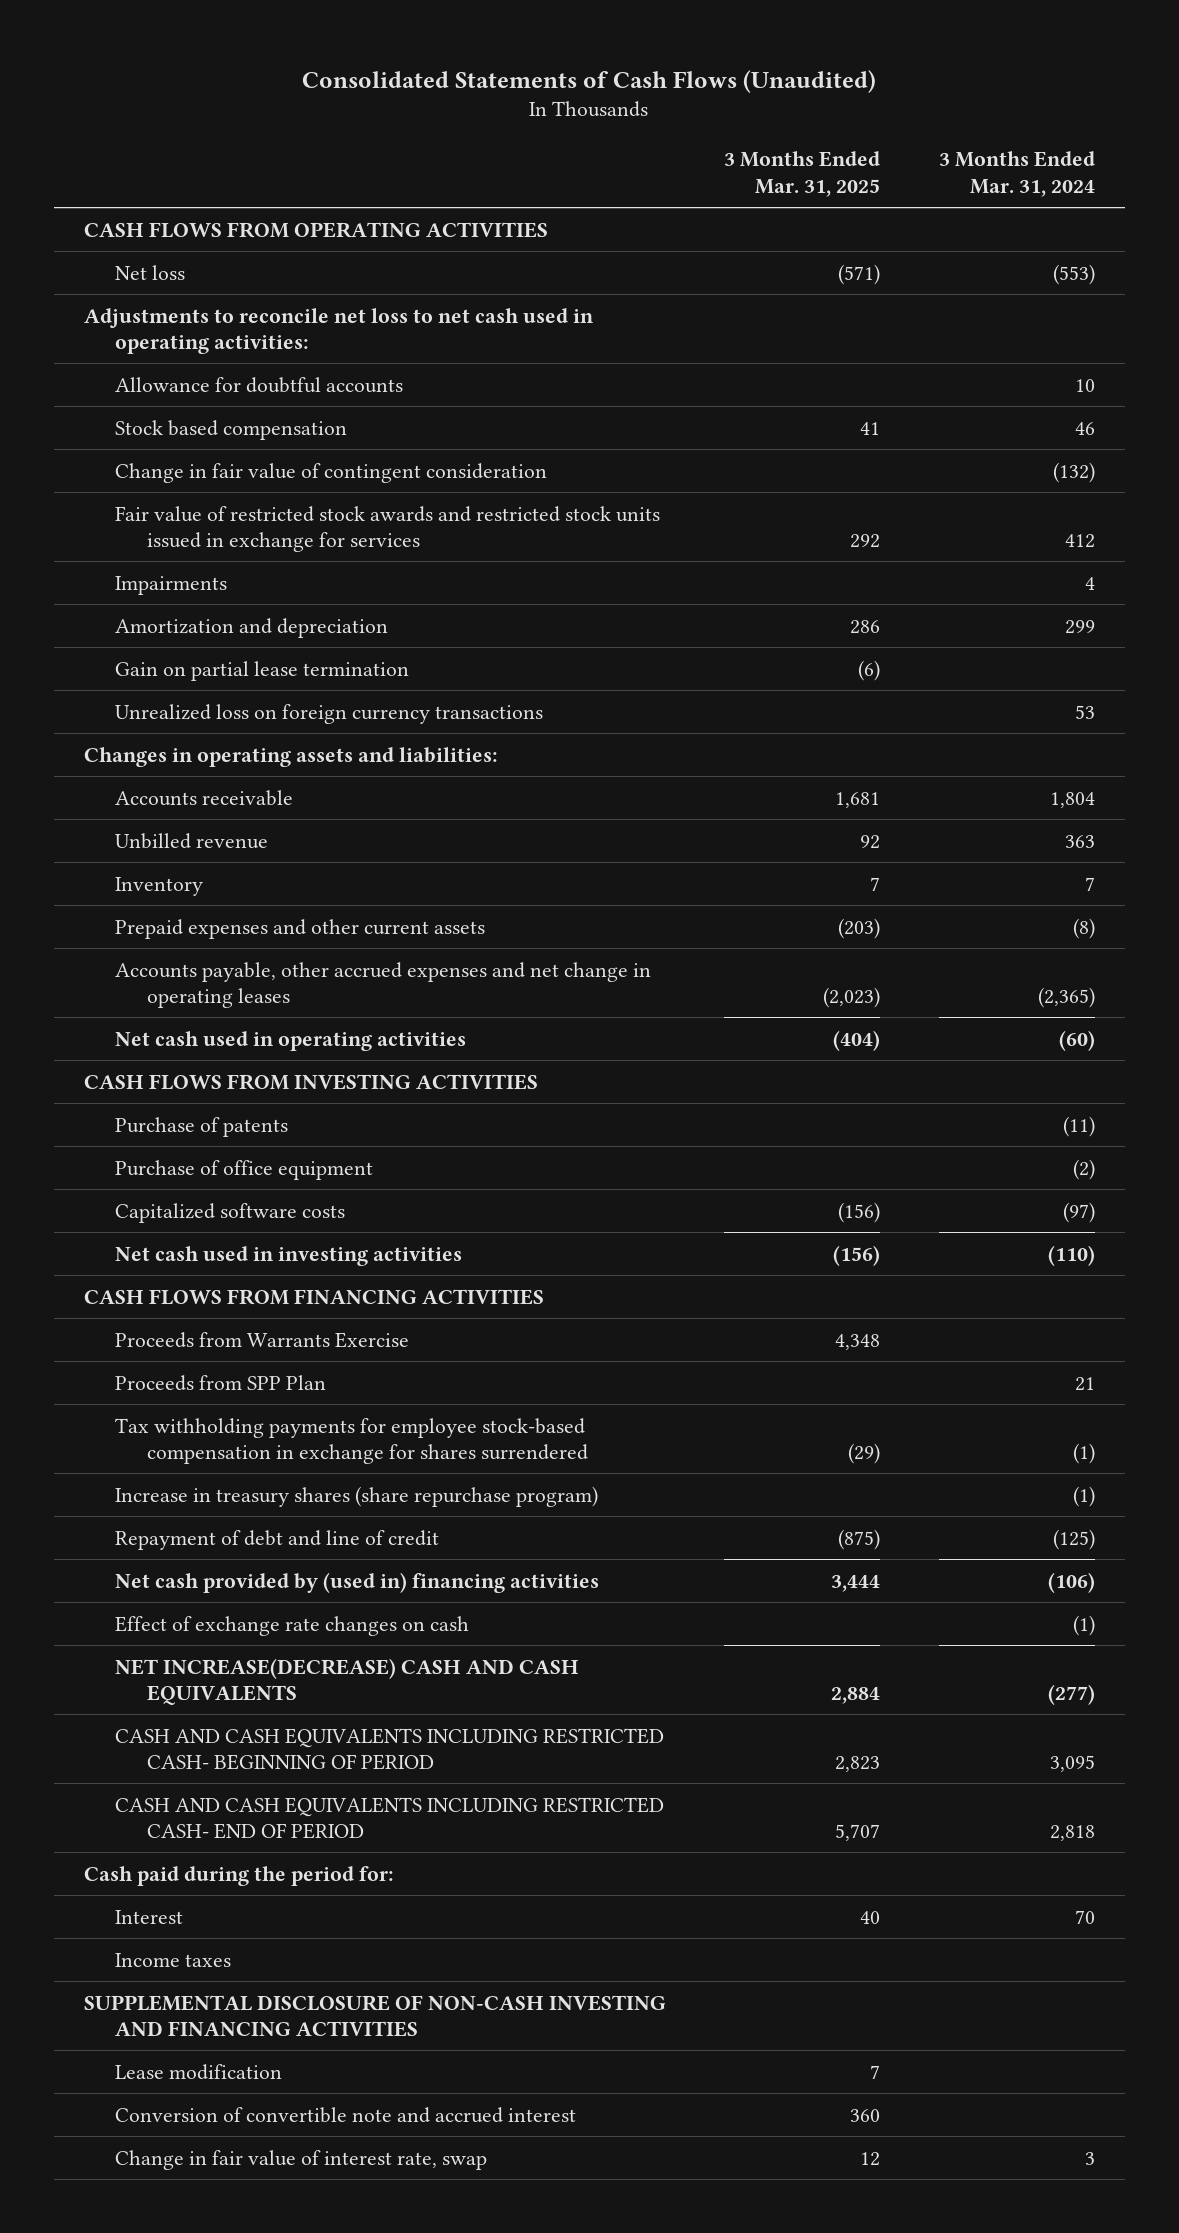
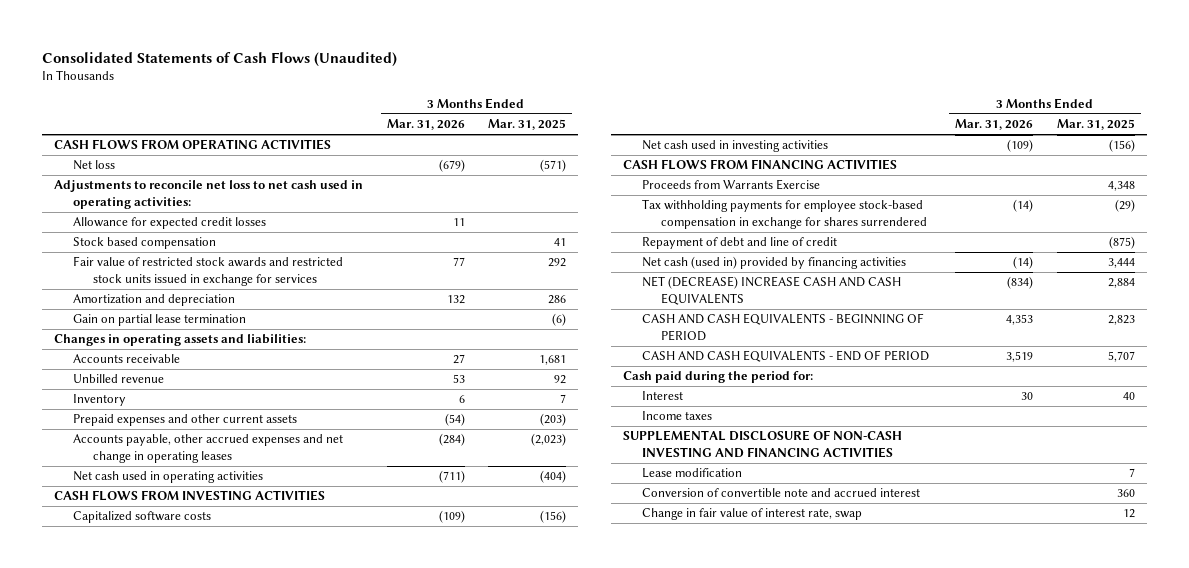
- | 3 Months Ended Mar. 31, 2025 | 3 Months Ended Mar. 31, 2024
+ | 3 Months Ended Mar. 31, 2026 | 3 Months Ended Mar. 31, 2025
- Allowance for doubtful accounts | | 10
+ Allowance for expected credit losses | 11 |
- Change in fair value of contingent consideration | | (132)
- Impairments | | 4
- Unrealized loss on foreign currency transactions | | 53
- Purchase of patents | | (11)
- Purchase of office equipment | | (2)
- Proceeds from SPP Plan | | 21
- Increase in treasury shares (share repurchase program) | | (1)
- Net cash provided by (used in) financing activities | 3,444 | (106)
- Effect of exchange rate changes on cash | | (1)
- NET INCREASE(DECREASE) CASH AND CASH EQUIVALENTS | 2,884 | (277)
- CASH AND CASH EQUIVALENTS INCLUDING RESTRICTED CASH- BEGINNING OF PERIOD | 2,823 | 3,095
- CASH AND CASH EQUIVALENTS INCLUDING RESTRICTED CASH- END OF PERIOD | 5,707 | 2,818
+ Net cash (used in) provided by financing activities | (14) | 3,444
+ NET (DECREASE) INCREASE CASH AND CASH EQUIVALENTS | (834) | 2,884
+ CASH AND CASH EQUIVALENTS - BEGINNING OF PERIOD | 4,353 | 2,823
+ CASH AND CASH EQUIVALENTS - END OF PERIOD | 3,519 | 5,707

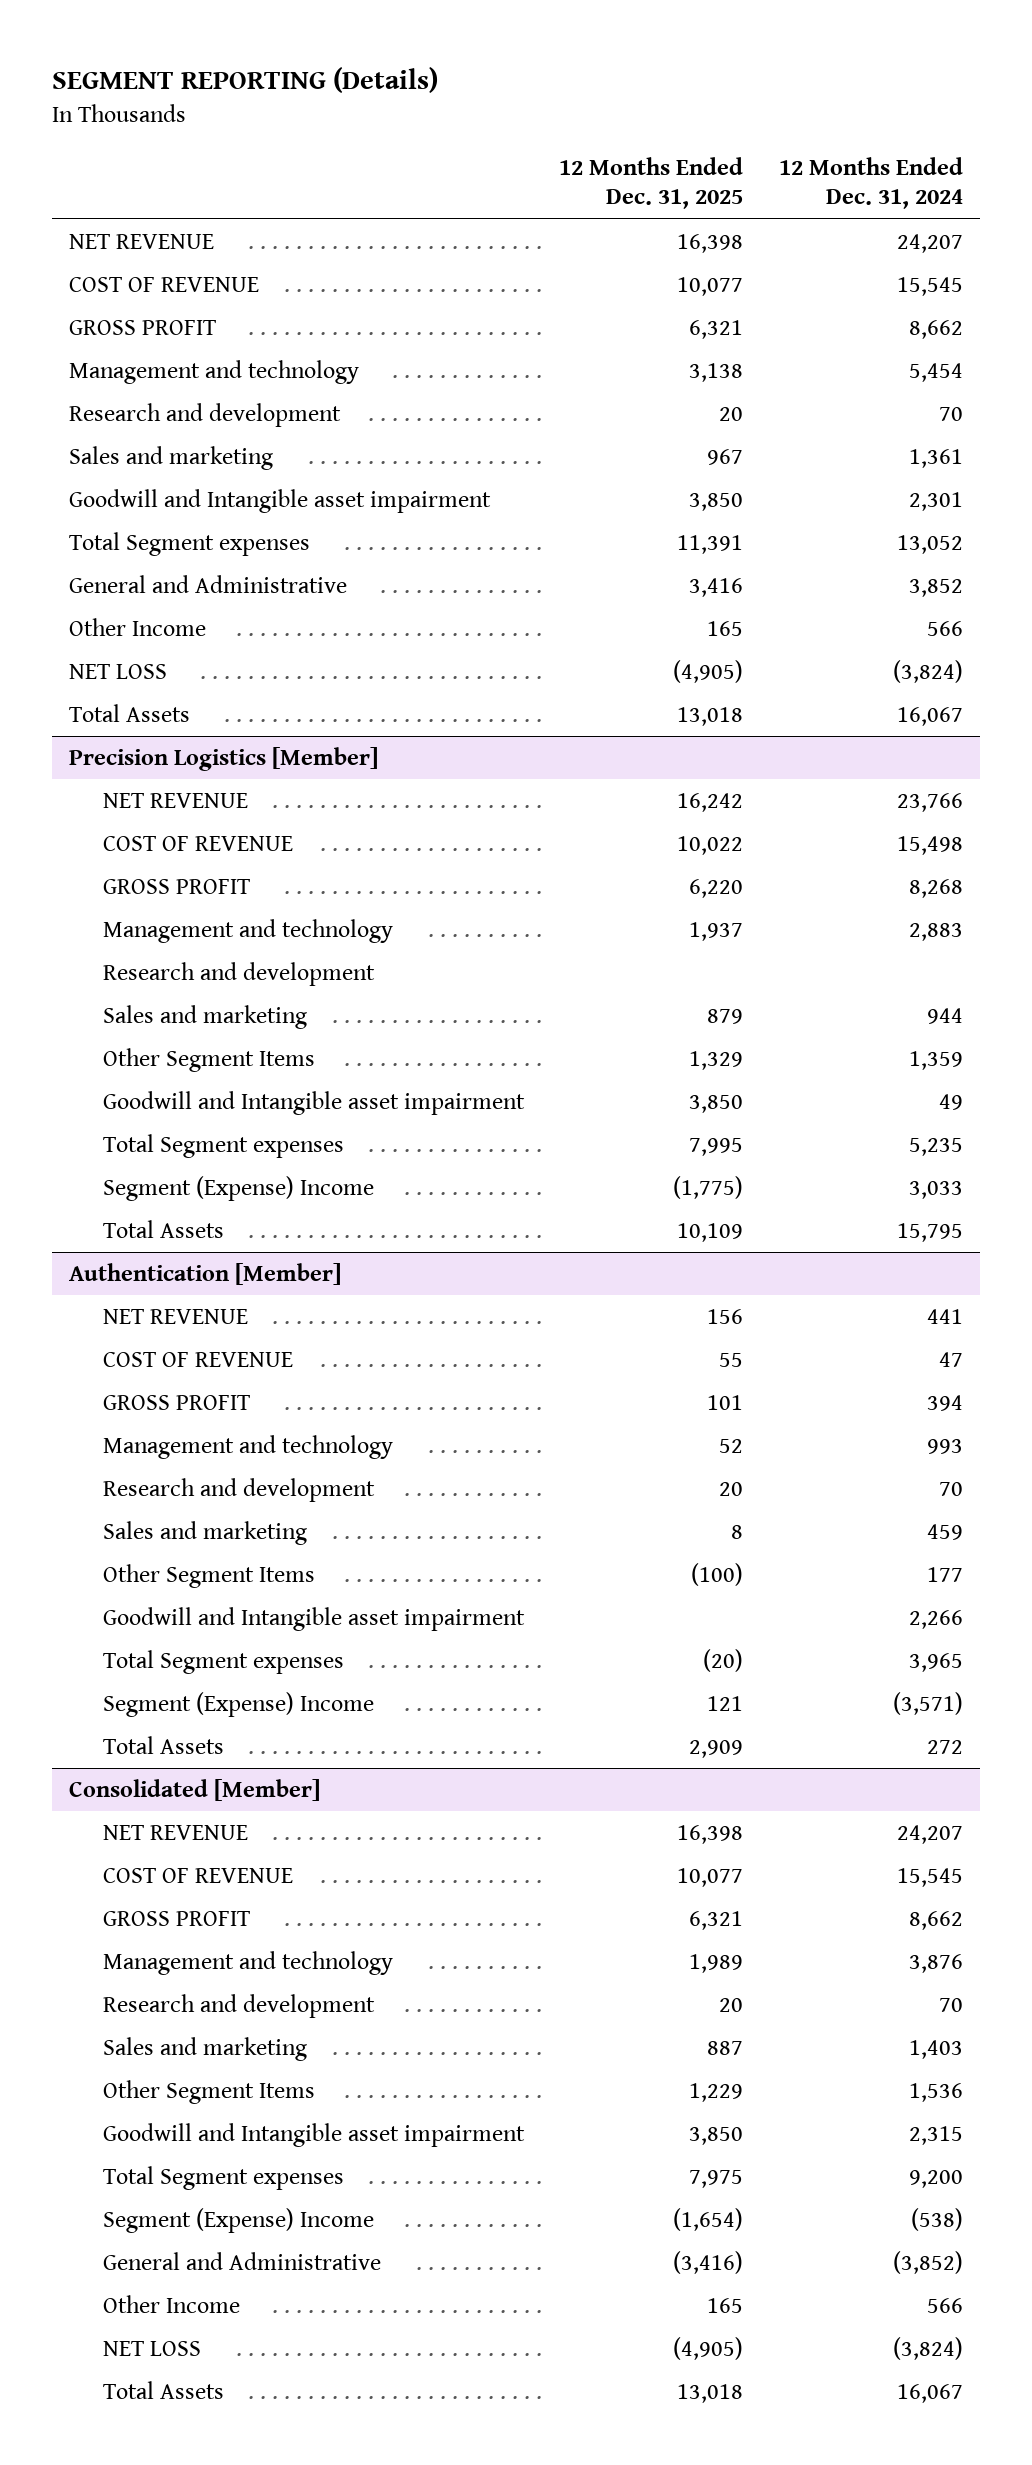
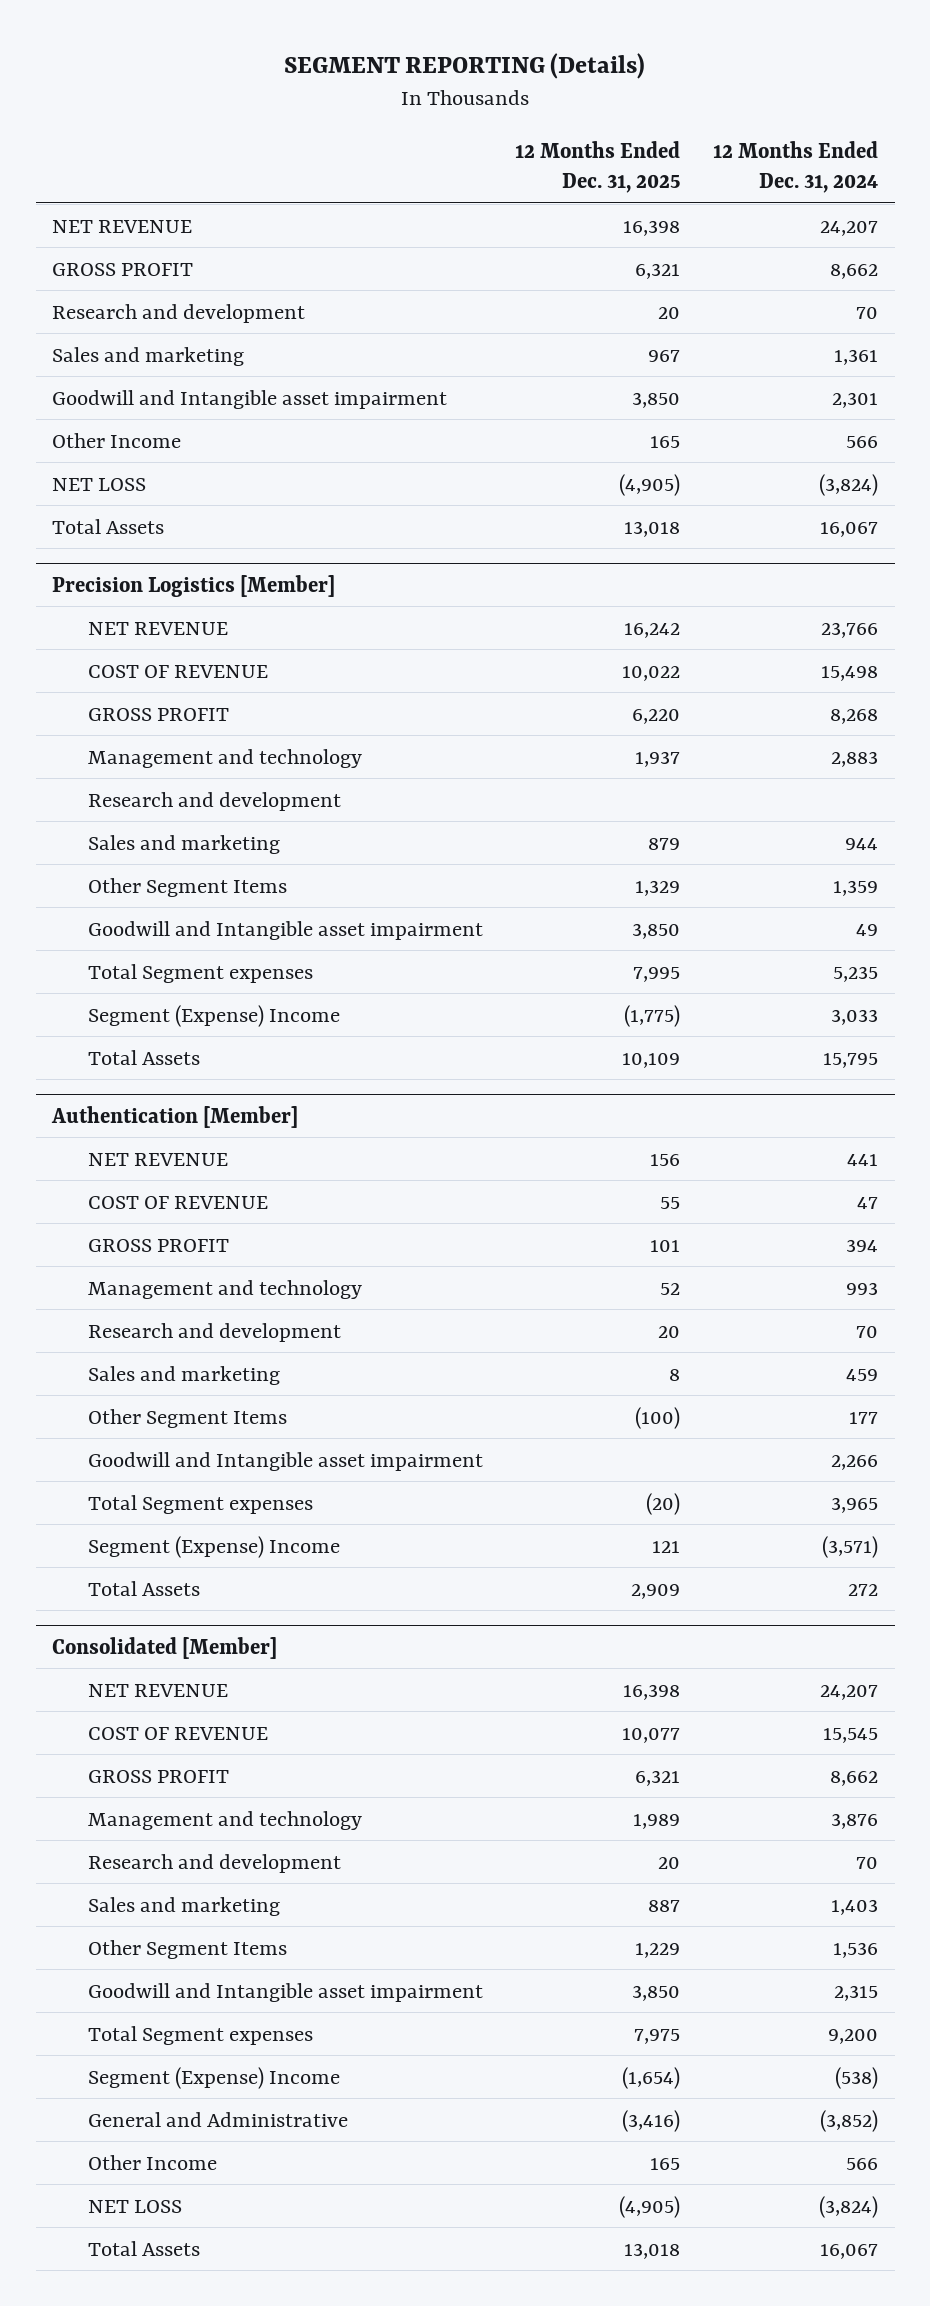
- COST OF REVENUE | 10,077 | 15,545
- Management and technology | 3,138 | 5,454
- Total Segment expenses | 11,391 | 13,052
- General and Administrative | 3,416 | 3,852

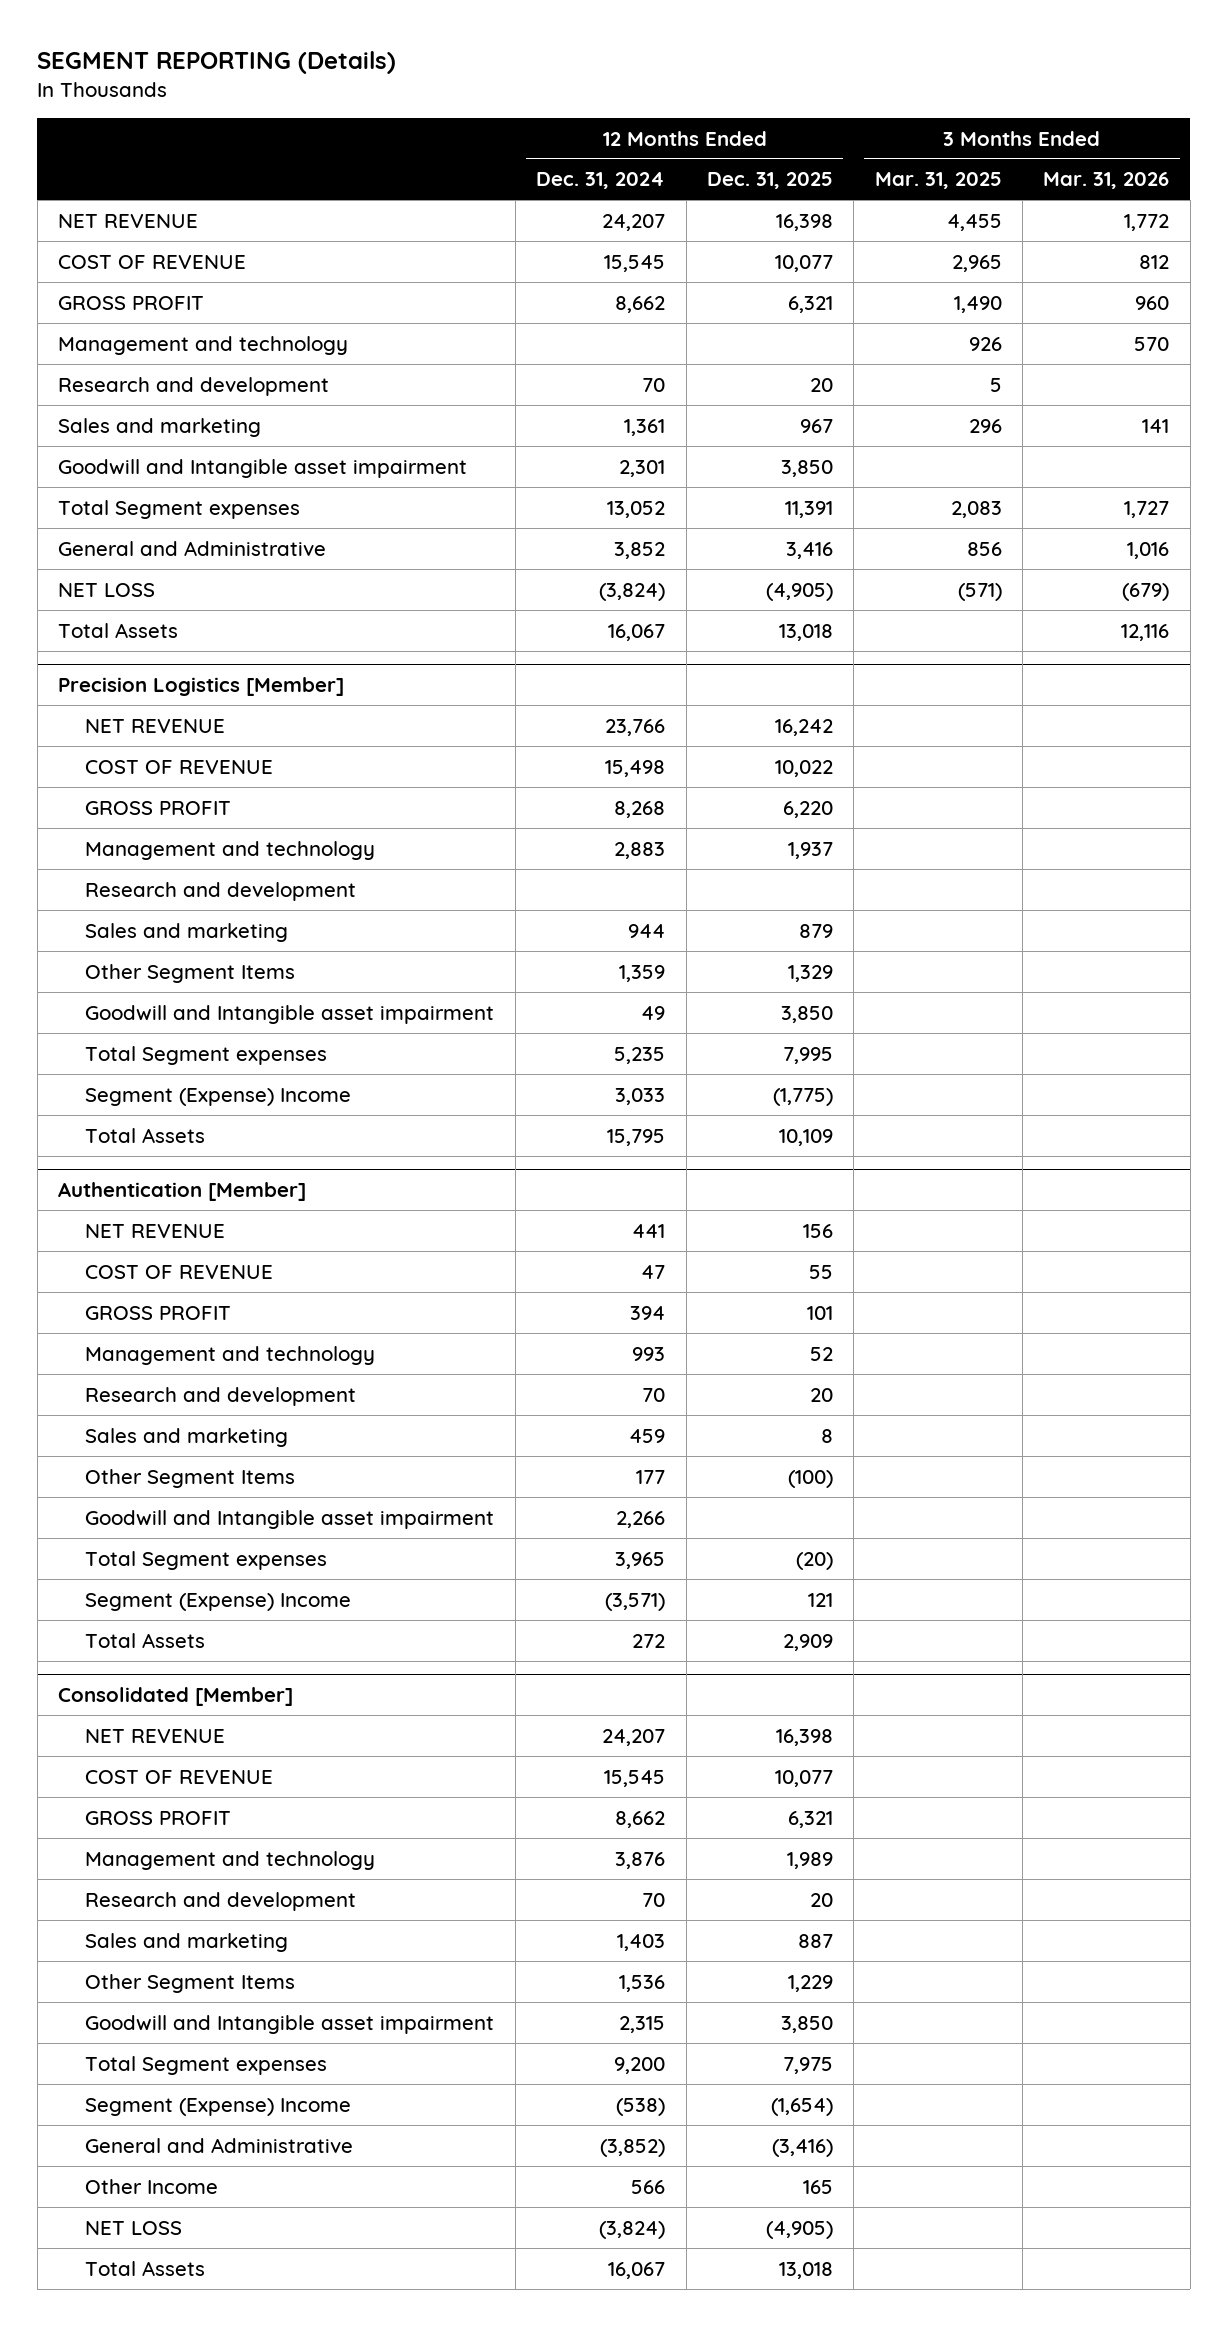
- | 12 Months Ended Dec. 31, 2025 | 12 Months Ended Dec. 31, 2024
+ | 12 Months Ended Dec. 31, 2024 | 12 Months Ended Dec. 31, 2025 | 3 Months Ended Mar. 31, 2025 | 3 Months Ended Mar. 31, 2026
+ COST OF REVENUE | 15,545 | 10,077 | 2,965 | 812
+ Management and technology | | | 926 | 570
- Other Income | 165 | 566
+ Total Segment expenses | 13,052 | 11,391 | 2,083 | 1,727
+ General and Administrative | 3,852 | 3,416 | 856 | 1,016

